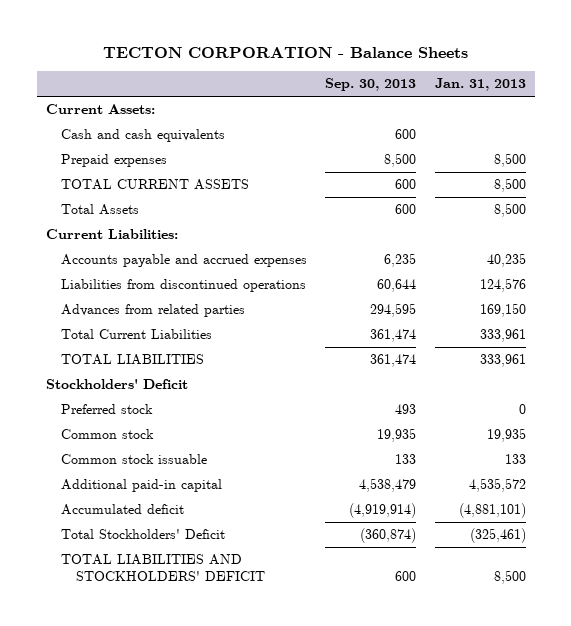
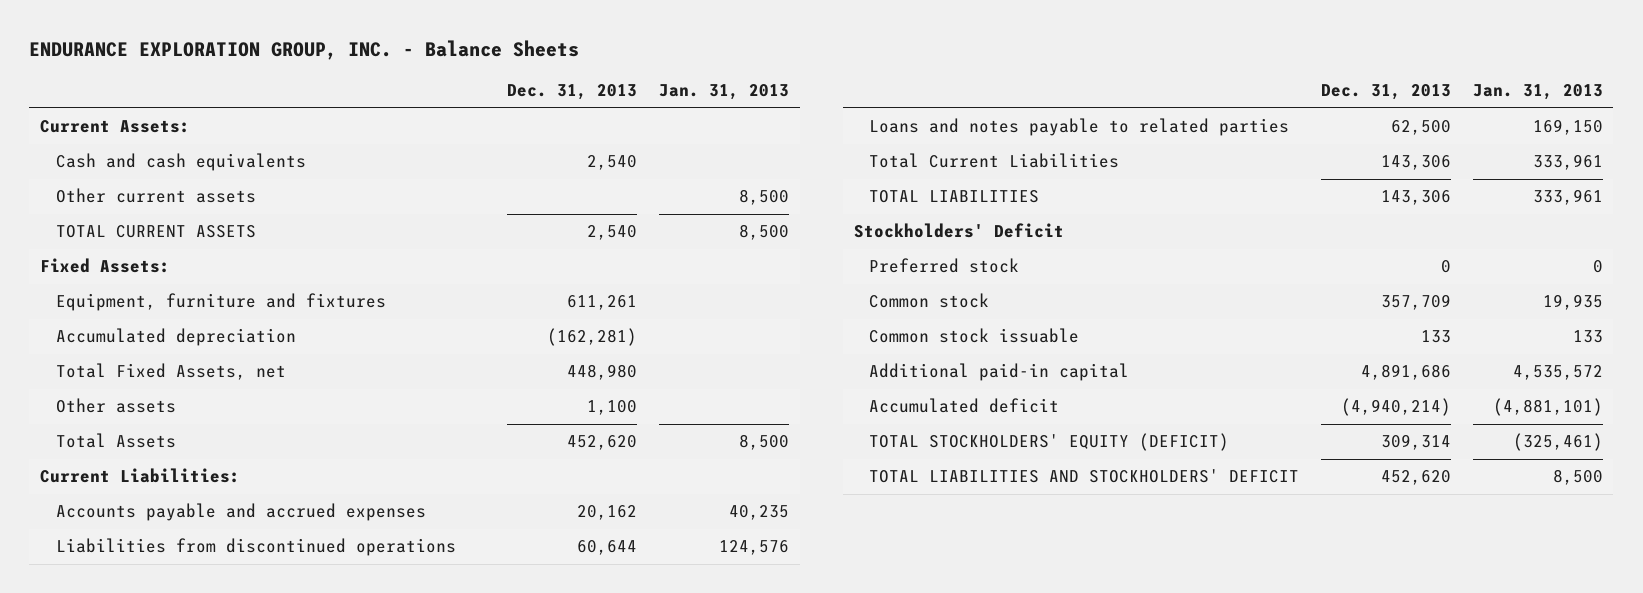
- TECTON CORPORATION - Balance Sheets
+ ENDURANCE EXPLORATION GROUP, INC. - Balance Sheets
- | Sep. 30, 2013 | Jan. 31, 2013
+ | Dec. 31, 2013 | Jan. 31, 2013
- Prepaid expenses | 8,500 | 8,500
+ Other current assets | | 8,500
+ Fixed Assets:
+ Equipment, furniture and fixtures | 611,261 |
+ Accumulated depreciation | (162,281) |
+ Total Fixed Assets, net | 448,980 |
+ Other assets | 1,100 |
- Advances from related parties | 294,595 | 169,150
+ Loans and notes payable to related parties | 62,500 | 169,150
- Total Stockholders' Deficit | (360,874) | (325,461)
+ TOTAL STOCKHOLDERS' EQUITY (DEFICIT) | 309,314 | (325,461)

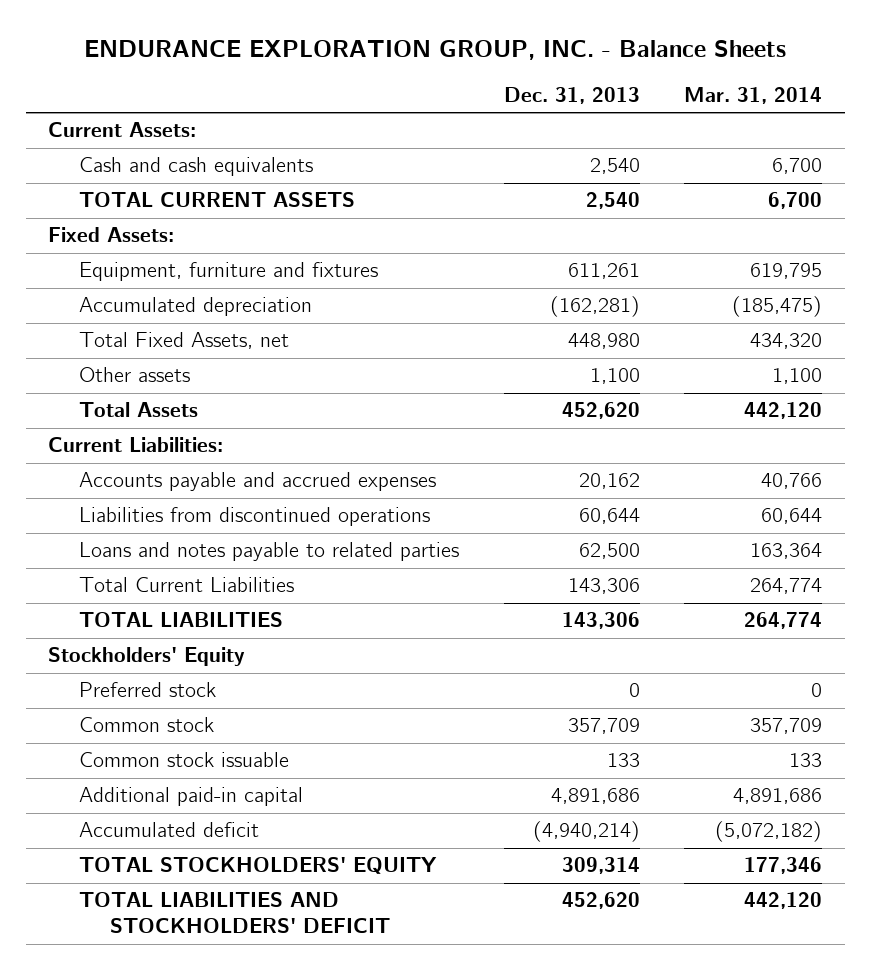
- | Dec. 31, 2013 | Jan. 31, 2013
+ | Dec. 31, 2013 | Mar. 31, 2014
- Other current assets | | 8,500
- Stockholders' Deficit
+ Stockholders' Equity
- TOTAL STOCKHOLDERS' EQUITY (DEFICIT) | 309,314 | (325,461)
+ TOTAL STOCKHOLDERS' EQUITY | 309,314 | 177,346

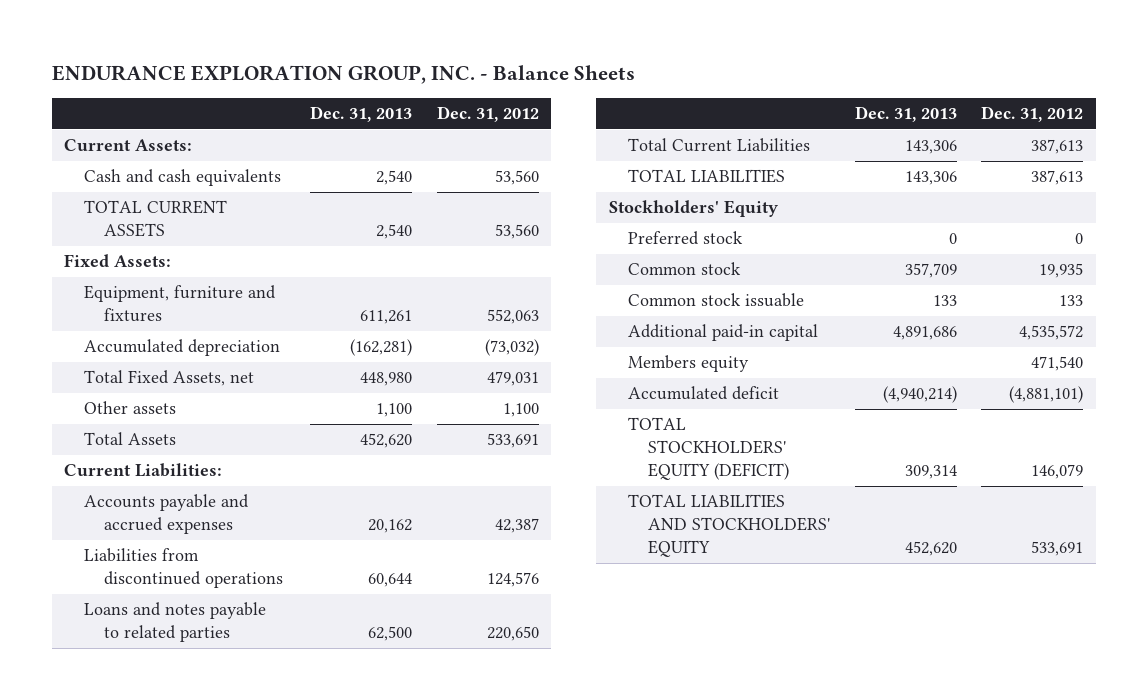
- | Dec. 31, 2013 | Mar. 31, 2014
+ | Dec. 31, 2013 | Dec. 31, 2012
+ Members equity | | 471,540
- TOTAL STOCKHOLDERS' EQUITY | 309,314 | 177,346
- TOTAL LIABILITIES AND STOCKHOLDERS' DEFICIT | 452,620 | 442,120
+ TOTAL STOCKHOLDERS' EQUITY (DEFICIT) | 309,314 | 146,079
+ TOTAL LIABILITIES AND STOCKHOLDERS' EQUITY | 452,620 | 533,691

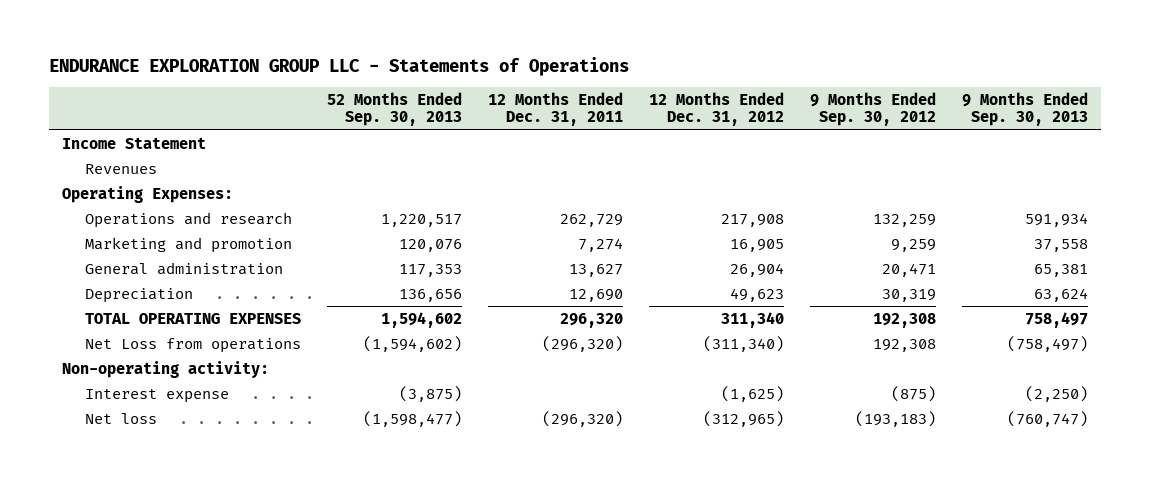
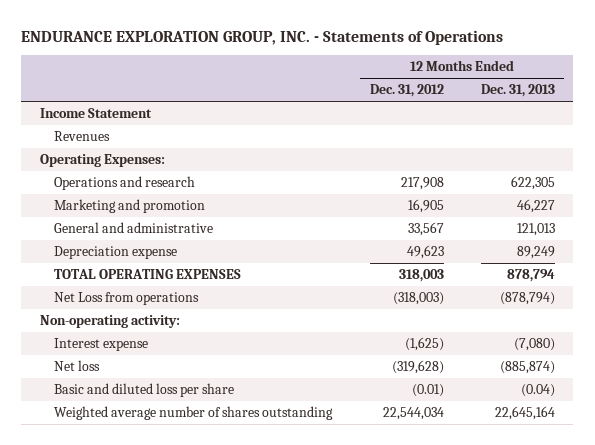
- ENDURANCE EXPLORATION GROUP LLC - Statements of Operations
+ ENDURANCE EXPLORATION GROUP, INC. - Statements of Operations
- | 52 Months Ended Sep. 30, 2013 | 12 Months Ended Dec. 31, 2011 | 12 Months Ended Dec. 31, 2012 | 9 Months Ended Sep. 30, 2012 | 9 Months Ended Sep. 30, 2013
+ | 12 Months Ended Dec. 31, 2012 | 12 Months Ended Dec. 31, 2013
- General administration | 117,353 | 13,627 | 26,904 | 20,471 | 65,381
- Depreciation | 136,656 | 12,690 | 49,623 | 30,319 | 63,624
- TOTAL OPERATING EXPENSES | 1,594,602 | 296,320 | 311,340 | 192,308 | 758,497
- Net Loss from operations | (1,594,602) | (296,320) | (311,340) | 192,308 | (758,497)
+ General and administrative | 33,567 | 121,013
+ Depreciation expense | 49,623 | 89,249
+ TOTAL OPERATING EXPENSES | 318,003 | 878,794
+ Net Loss from operations | (318,003) | (878,794)
- Net loss | (1,598,477) | (296,320) | (312,965) | (193,183) | (760,747)
+ Net loss | (319,628) | (885,874)
+ Basic and diluted loss per share | (0.01) | (0.04)
+ Weighted average number of shares outstanding | 22,544,034 | 22,645,164

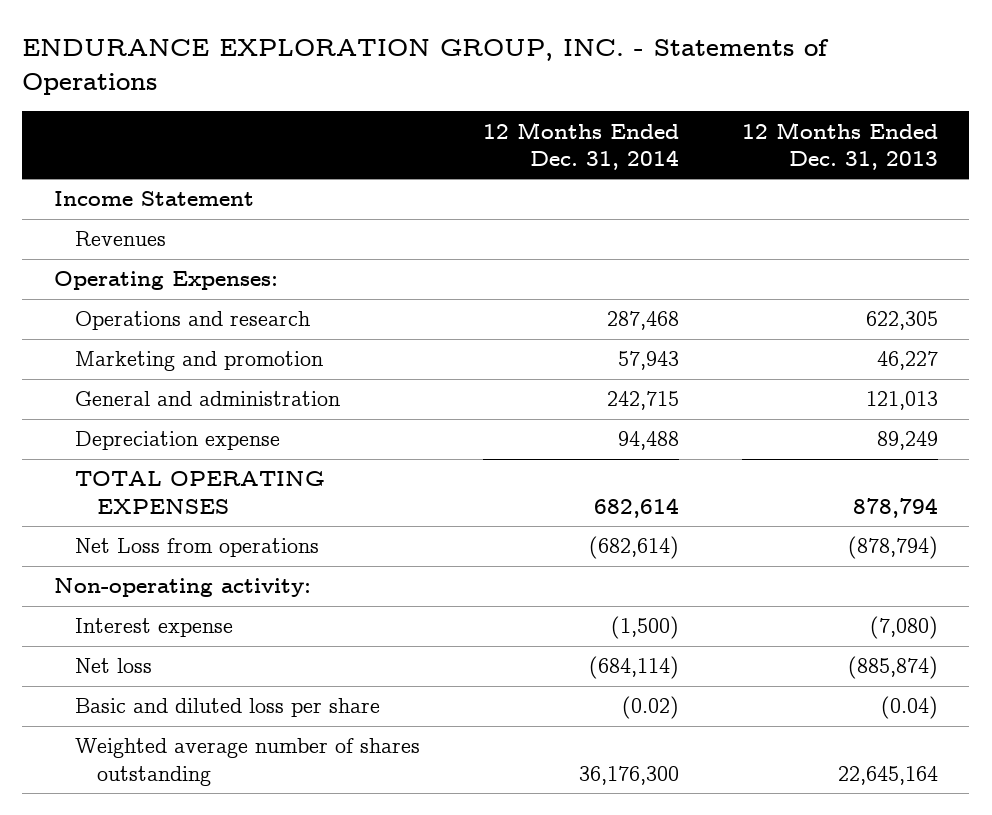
- | 12 Months Ended Dec. 31, 2012 | 12 Months Ended Dec. 31, 2013
+ | 12 Months Ended Dec. 31, 2014 | 12 Months Ended Dec. 31, 2013
- General and administrative | 33,567 | 121,013
+ General and administration | 242,715 | 121,013

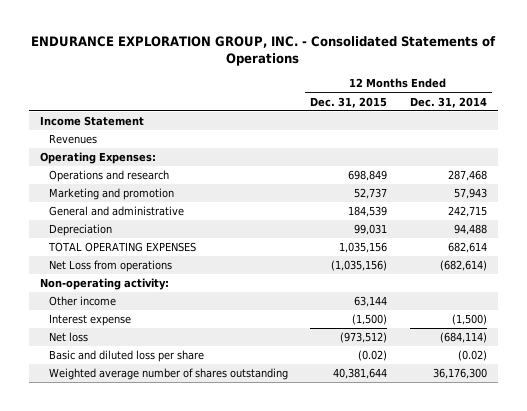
- ENDURANCE EXPLORATION GROUP, INC. - Statements of Operations
+ ENDURANCE EXPLORATION GROUP, INC. - Consolidated Statements of Operations
- | 12 Months Ended Dec. 31, 2014 | 12 Months Ended Dec. 31, 2013
+ | 12 Months Ended Dec. 31, 2015 | 12 Months Ended Dec. 31, 2014
- General and administration | 242,715 | 121,013
- Depreciation expense | 94,488 | 89,249
+ General and administrative | 184,539 | 242,715
+ Depreciation | 99,031 | 94,488
+ Other income | 63,144 |

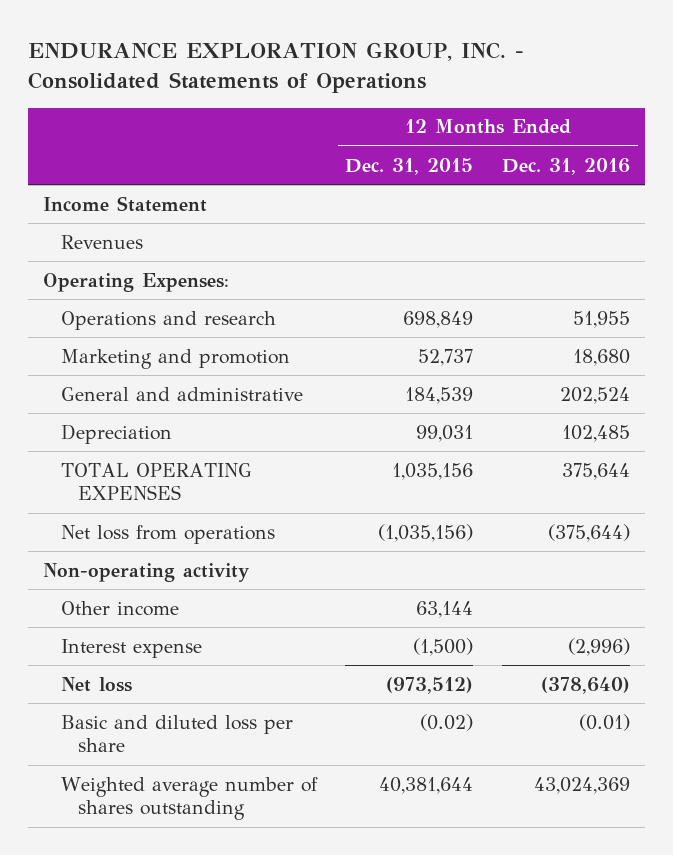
- | 12 Months Ended Dec. 31, 2015 | 12 Months Ended Dec. 31, 2014
+ | 12 Months Ended Dec. 31, 2015 | 12 Months Ended Dec. 31, 2016
- Net Loss from operations | (1,035,156) | (682,614)
- Non-operating activity:
+ Net loss from operations | (1,035,156) | (375,644)
+ Non-operating activity

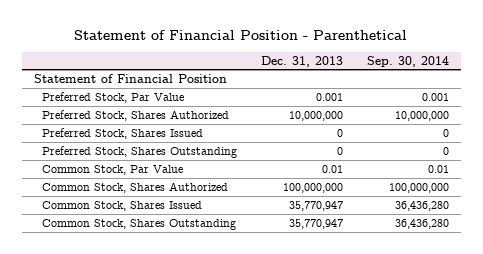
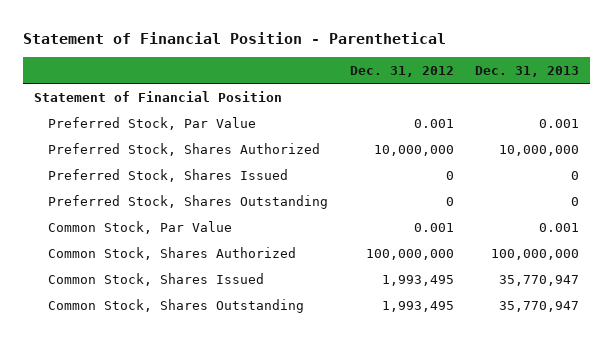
- | Dec. 31, 2013 | Sep. 30, 2014
+ | Dec. 31, 2012 | Dec. 31, 2013
- Common Stock, Par Value | 0.01 | 0.01
+ Common Stock, Par Value | 0.001 | 0.001

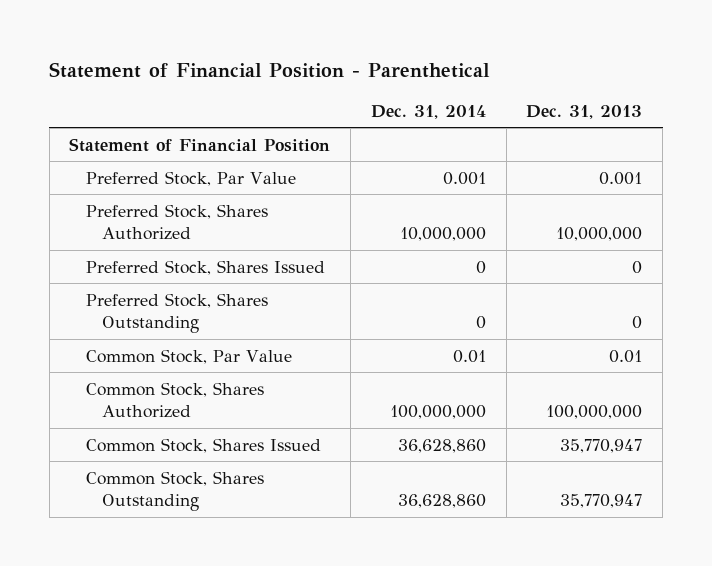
- | Dec. 31, 2012 | Dec. 31, 2013
+ | Dec. 31, 2014 | Dec. 31, 2013
- Common Stock, Par Value | 0.001 | 0.001
+ Common Stock, Par Value | 0.01 | 0.01

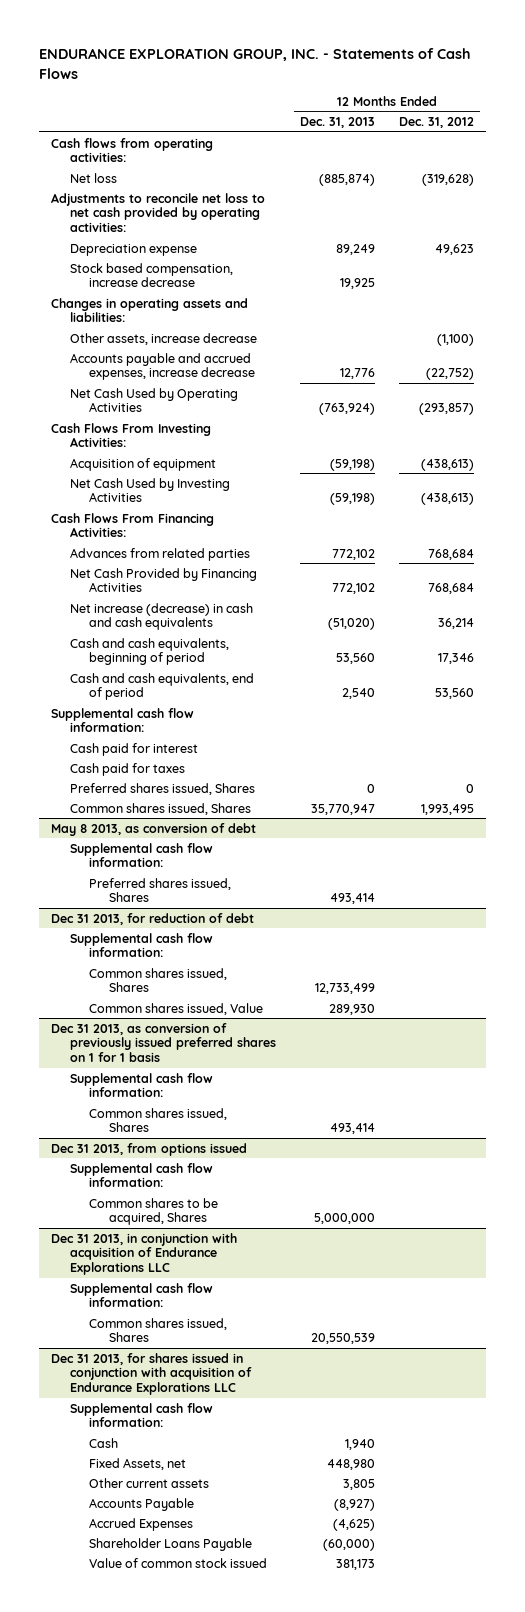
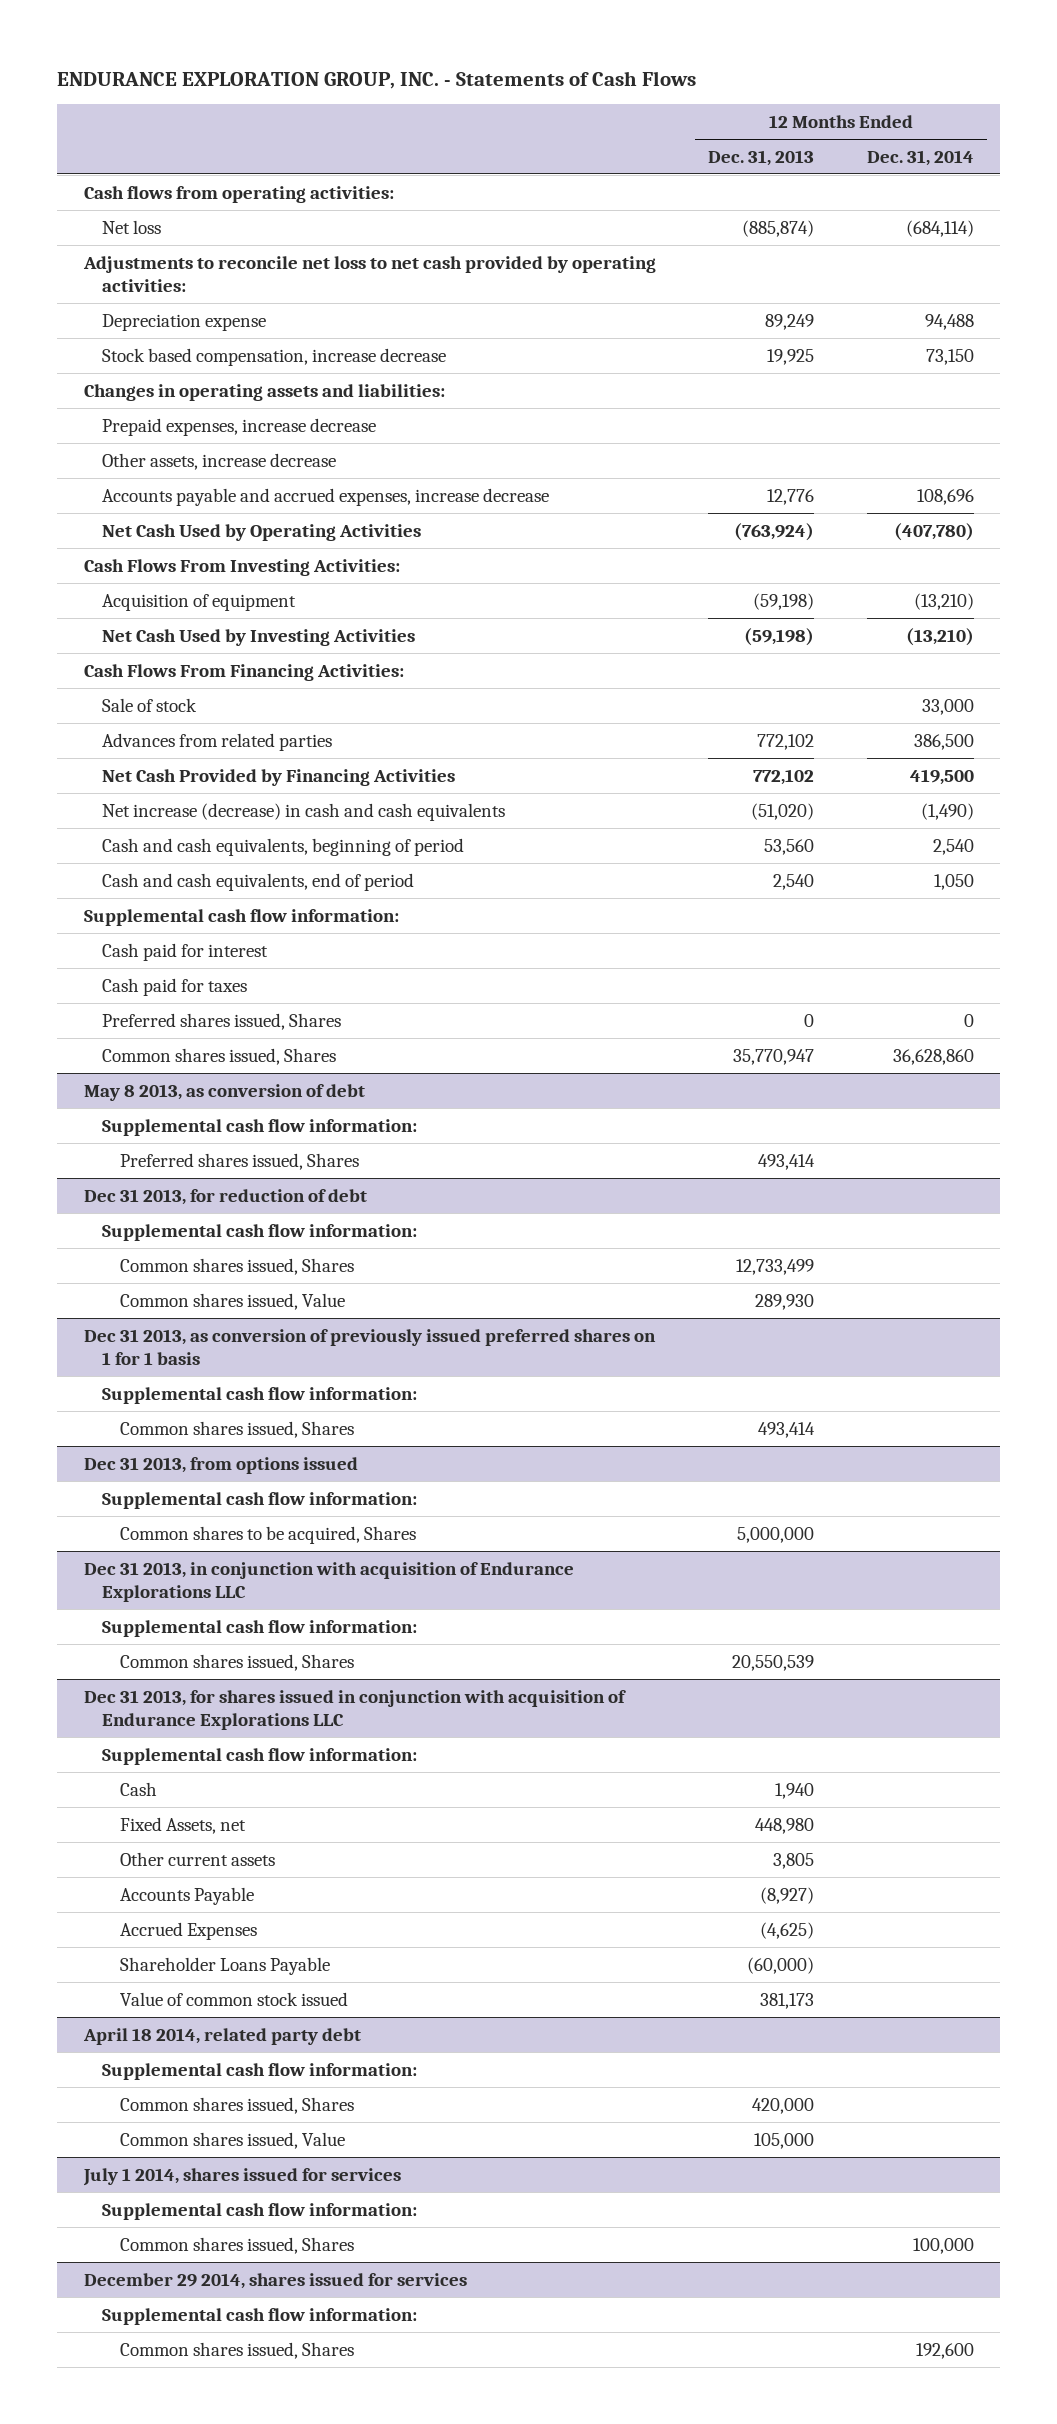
- | 12 Months Ended Dec. 31, 2013 | 12 Months Ended Dec. 31, 2012
+ | 12 Months Ended Dec. 31, 2013 | 12 Months Ended Dec. 31, 2014
+ Prepaid expenses, increase decrease
+ Sale of stock | | 33,000
+ April 18 2014, related party debt
+ Supplemental cash flow information:
+ Common shares issued, Shares | 420,000 |
+ Common shares issued, Value | 105,000 |
+ July 1 2014, shares issued for services
+ Supplemental cash flow information:
+ Common shares issued, Shares | | 100,000
+ December 29 2014, shares issued for services
+ Supplemental cash flow information:
+ Common shares issued, Shares | | 192,600

